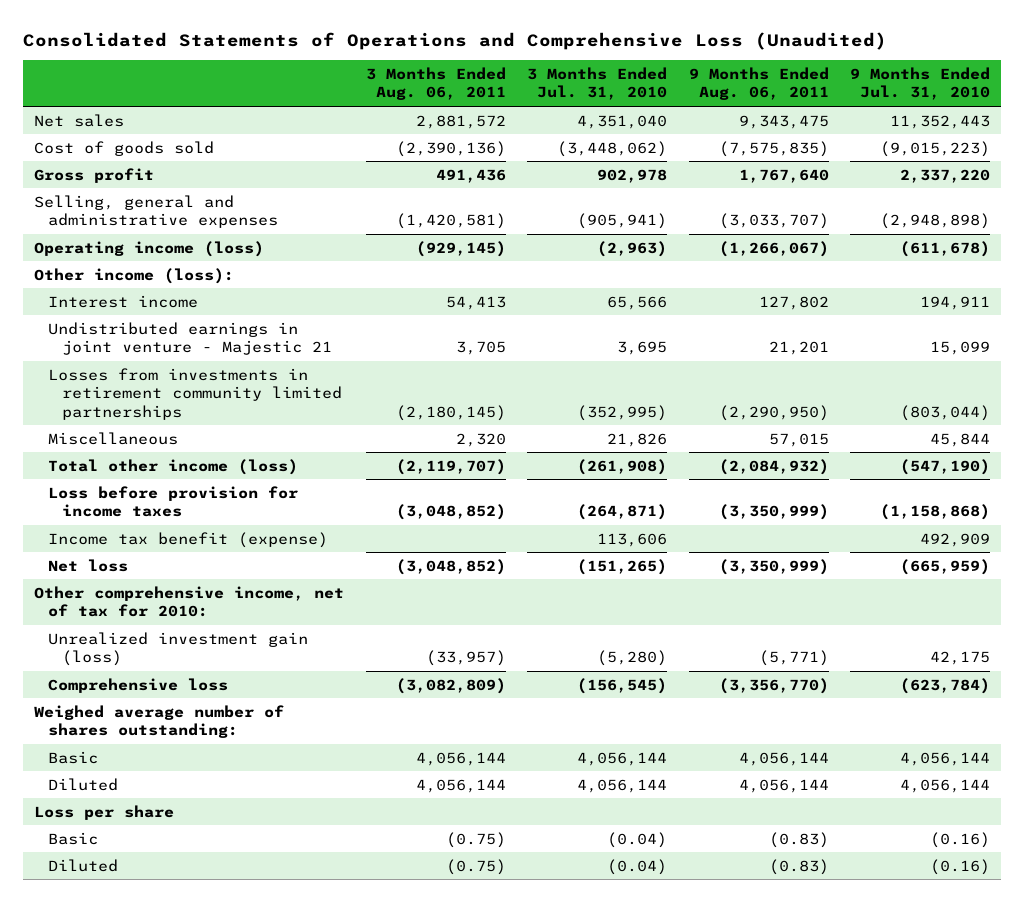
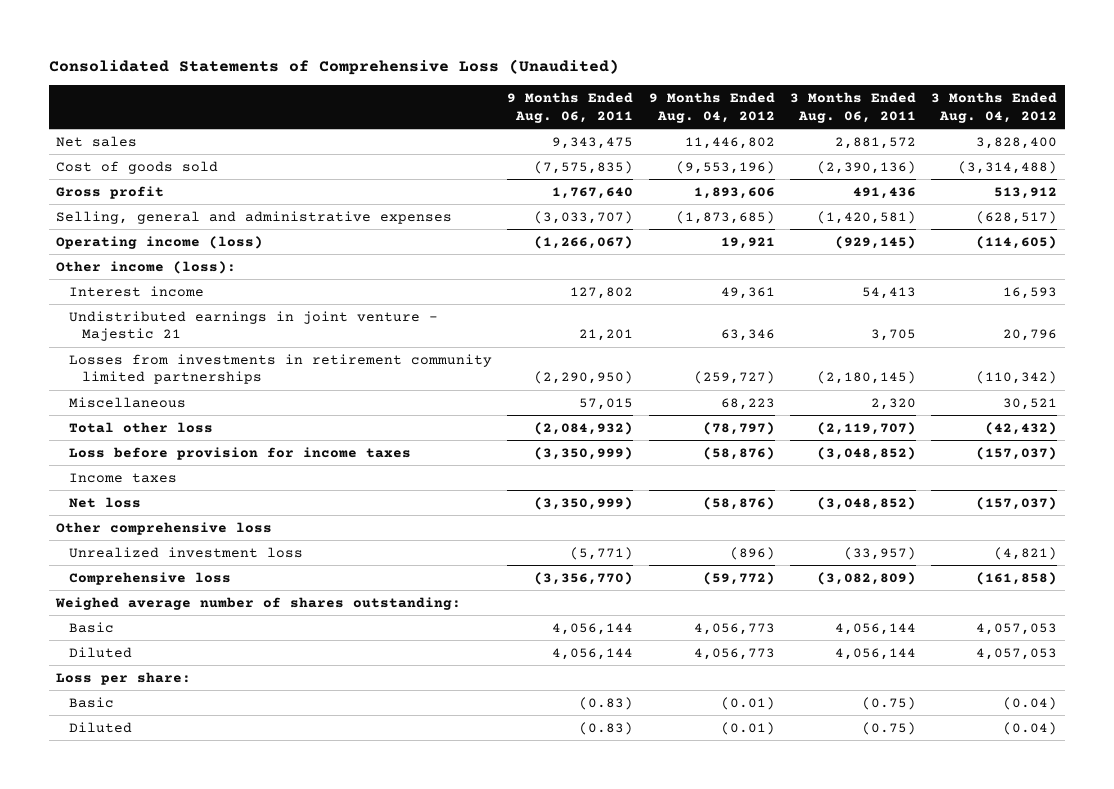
- Consolidated Statements of Operations and Comprehensive Loss (Unaudited)
+ Consolidated Statements of Comprehensive Loss (Unaudited)
- | 3 Months Ended Aug. 06, 2011 | 3 Months Ended Jul. 31, 2010 | 9 Months Ended Aug. 06, 2011 | 9 Months Ended Jul. 31, 2010
+ | 9 Months Ended Aug. 06, 2011 | 9 Months Ended Aug. 04, 2012 | 3 Months Ended Aug. 06, 2011 | 3 Months Ended Aug. 04, 2012
- Total other income (loss) | (2,119,707) | (261,908) | (2,084,932) | (547,190)
+ Total other loss | (2,084,932) | (78,797) | (2,119,707) | (42,432)
- Income tax benefit (expense) | | 113,606 | | 492,909
+ Income taxes
- Other comprehensive income, net of tax for 2010:
- Unrealized investment gain (loss) | (33,957) | (5,280) | (5,771) | 42,175
+ Other comprehensive loss
+ Unrealized investment loss | (5,771) | (896) | (33,957) | (4,821)
- Loss per share
+ Loss per share:

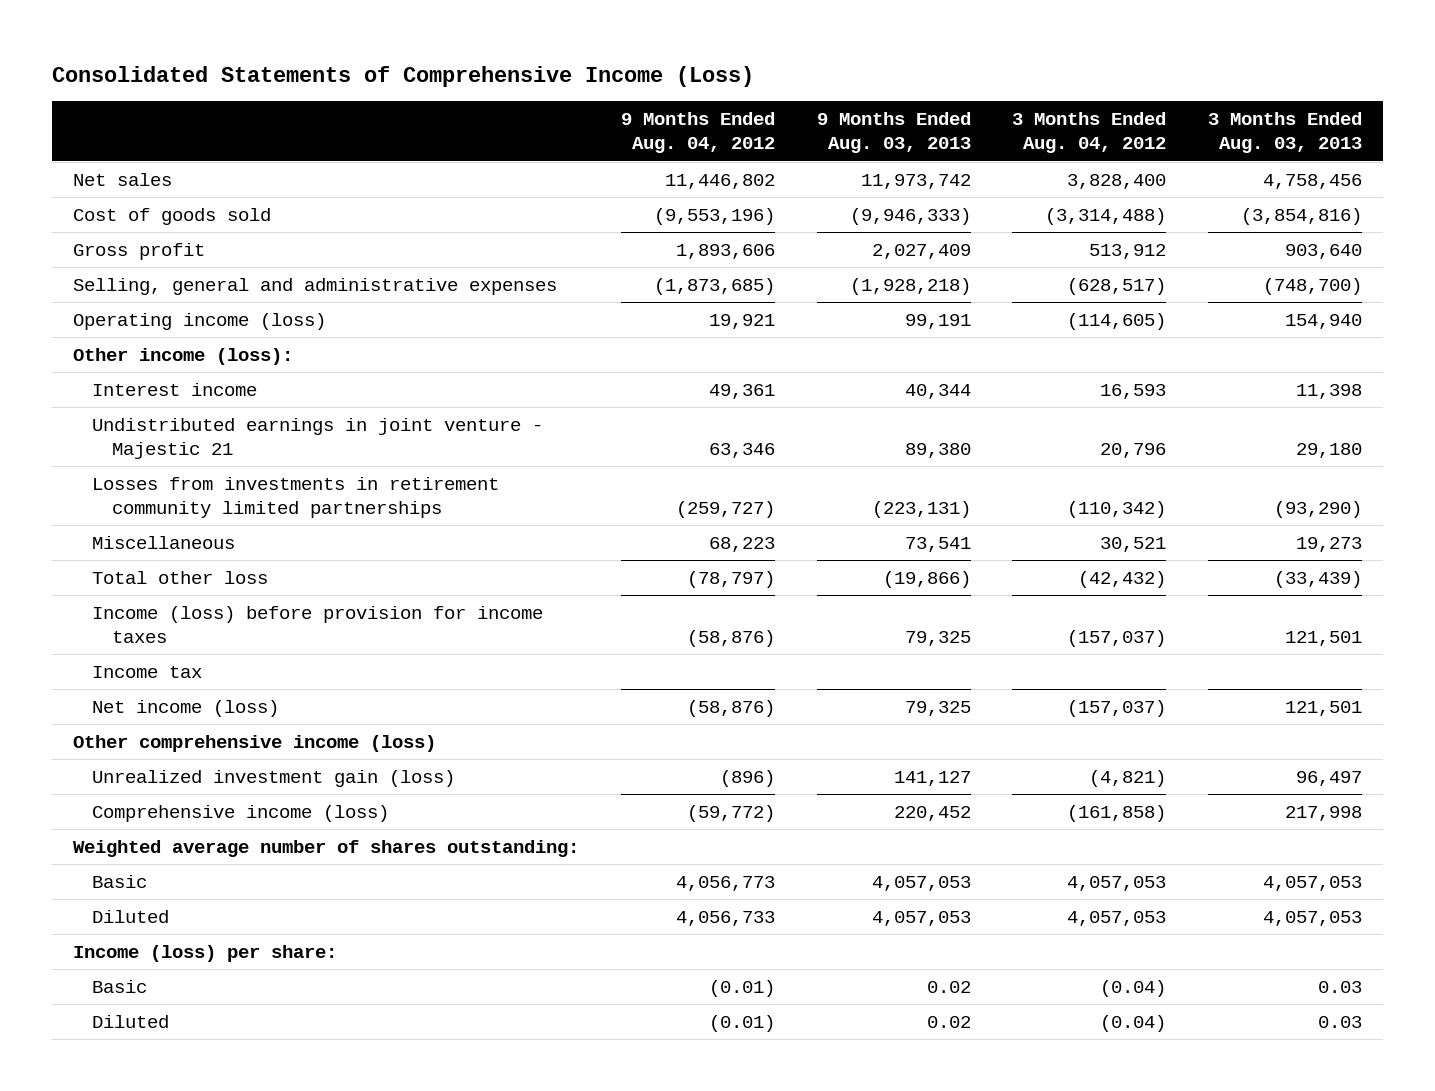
- Consolidated Statements of Comprehensive Loss (Unaudited)
+ Consolidated Statements of Comprehensive Income (Loss)
- | 9 Months Ended Aug. 06, 2011 | 9 Months Ended Aug. 04, 2012 | 3 Months Ended Aug. 06, 2011 | 3 Months Ended Aug. 04, 2012
+ | 9 Months Ended Aug. 04, 2012 | 9 Months Ended Aug. 03, 2013 | 3 Months Ended Aug. 04, 2012 | 3 Months Ended Aug. 03, 2013
- Loss before provision for income taxes | (3,350,999) | (58,876) | (3,048,852) | (157,037)
- Income taxes
- Net loss | (3,350,999) | (58,876) | (3,048,852) | (157,037)
- Other comprehensive loss
- Unrealized investment loss | (5,771) | (896) | (33,957) | (4,821)
- Comprehensive loss | (3,356,770) | (59,772) | (3,082,809) | (161,858)
- Weighed average number of shares outstanding:
+ Income (loss) before provision for income taxes | (58,876) | 79,325 | (157,037) | 121,501
+ Income tax
+ Net income (loss) | (58,876) | 79,325 | (157,037) | 121,501
+ Other comprehensive income (loss)
+ Unrealized investment gain (loss) | (896) | 141,127 | (4,821) | 96,497
+ Comprehensive income (loss) | (59,772) | 220,452 | (161,858) | 217,998
+ Weighted average number of shares outstanding:
- Diluted | 4,056,144 | 4,056,773 | 4,056,144 | 4,057,053
- Loss per share:
+ Diluted | 4,056,733 | 4,057,053 | 4,057,053 | 4,057,053
+ Income (loss) per share:

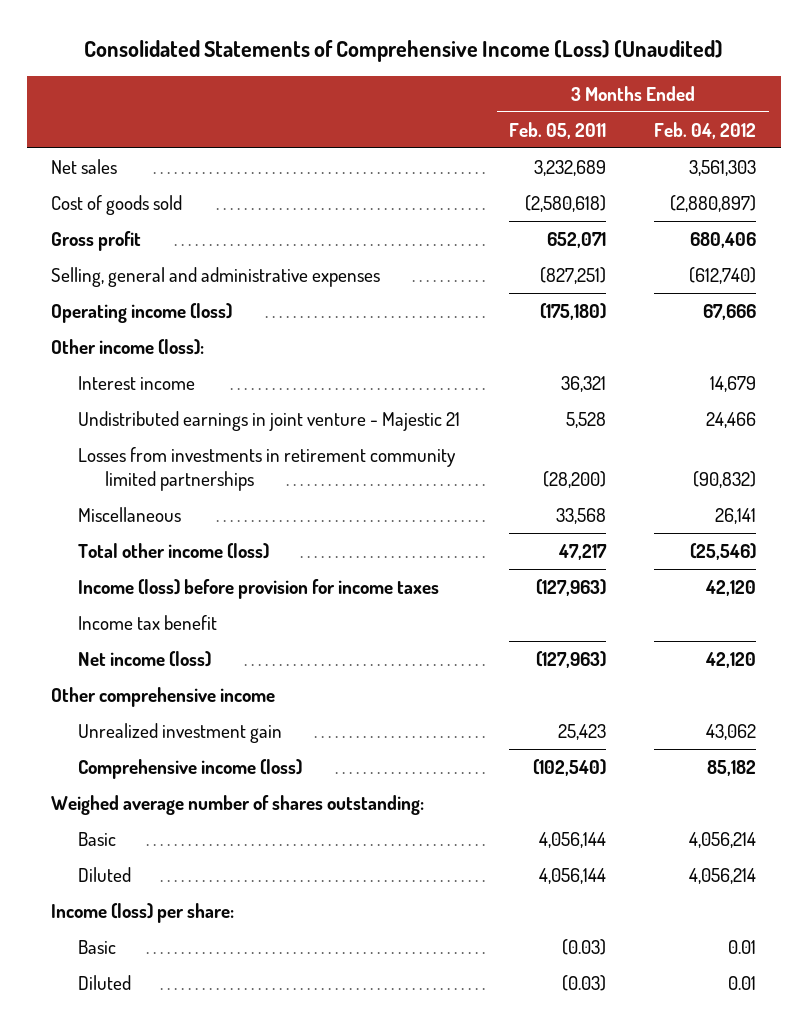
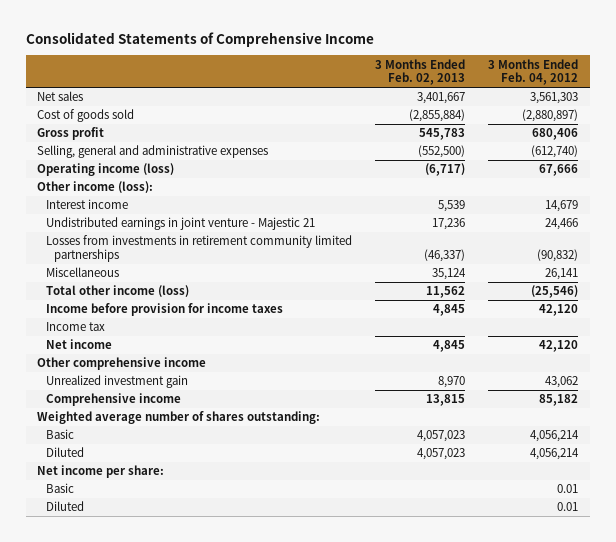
- Consolidated Statements of Comprehensive Income (Loss) (Unaudited)
+ Consolidated Statements of Comprehensive Income
- | 3 Months Ended Feb. 05, 2011 | 3 Months Ended Feb. 04, 2012
+ | 3 Months Ended Feb. 02, 2013 | 3 Months Ended Feb. 04, 2012
- Income (loss) before provision for income taxes | (127,963) | 42,120
- Income tax benefit
- Net income (loss) | (127,963) | 42,120
+ Income before provision for income taxes | 4,845 | 42,120
+ Income tax
+ Net income | 4,845 | 42,120
- Comprehensive income (loss) | (102,540) | 85,182
- Weighed average number of shares outstanding:
+ Comprehensive income | 13,815 | 85,182
+ Weighted average number of shares outstanding:
- Income (loss) per share:
+ Net income per share:

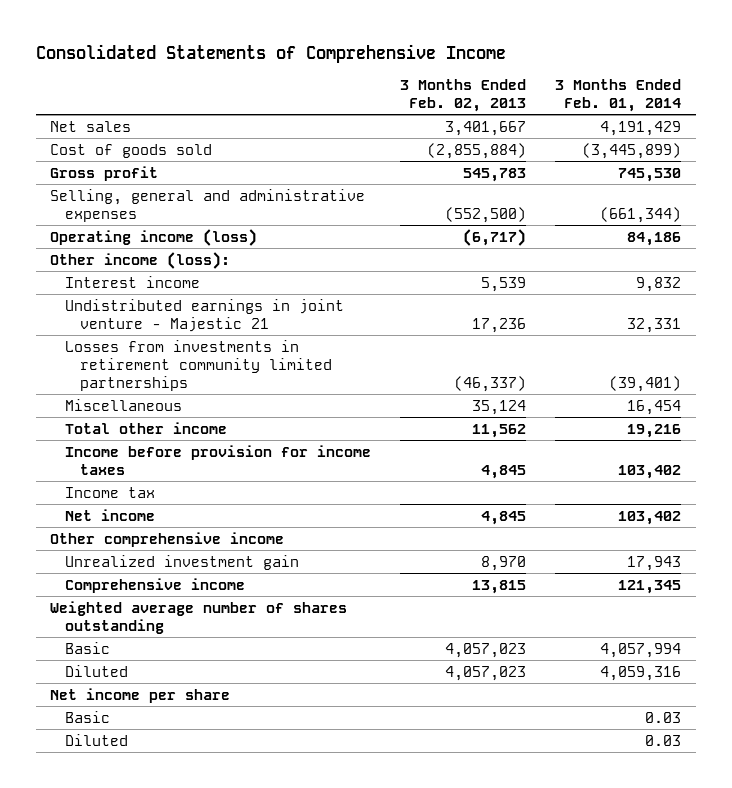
- | 3 Months Ended Feb. 02, 2013 | 3 Months Ended Feb. 04, 2012
+ | 3 Months Ended Feb. 02, 2013 | 3 Months Ended Feb. 01, 2014
- Total other income (loss) | 11,562 | (25,546)
+ Total other income | 11,562 | 19,216
- Weighted average number of shares outstanding:
+ Weighted average number of shares outstanding
- Net income per share:
+ Net income per share

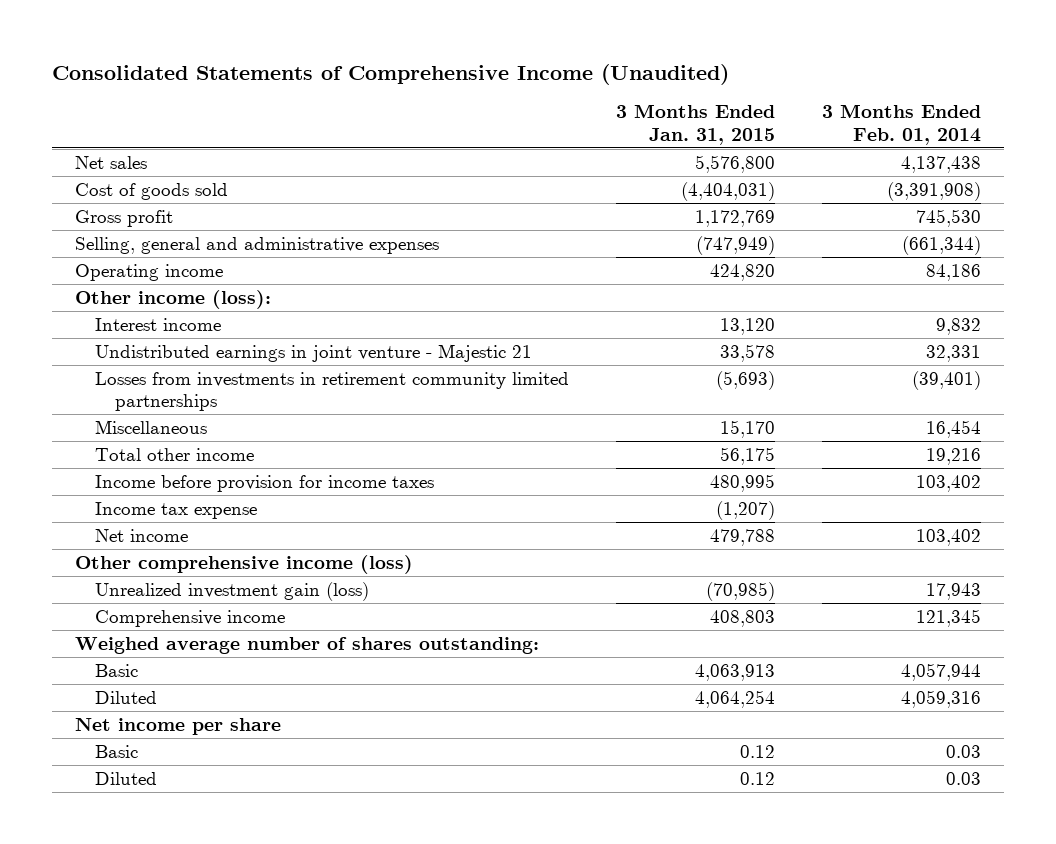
- Consolidated Statements of Comprehensive Income
+ Consolidated Statements of Comprehensive Income (Unaudited)
- | 3 Months Ended Feb. 02, 2013 | 3 Months Ended Feb. 01, 2014
+ | 3 Months Ended Jan. 31, 2015 | 3 Months Ended Feb. 01, 2014
- Net sales | 3,401,667 | 4,191,429
- Cost of goods sold | (2,855,884) | (3,445,899)
+ Net sales | 5,576,800 | 4,137,438
+ Cost of goods sold | (4,404,031) | (3,391,908)
- Operating income (loss) | (6,717) | 84,186
+ Operating income | 424,820 | 84,186
- Income tax
+ Income tax expense | (1,207) |
- Other comprehensive income
- Unrealized investment gain | 8,970 | 17,943
+ Other comprehensive income (loss)
+ Unrealized investment gain (loss) | (70,985) | 17,943
- Weighted average number of shares outstanding
- Basic | 4,057,023 | 4,057,994
+ Weighed average number of shares outstanding:
+ Basic | 4,063,913 | 4,057,944

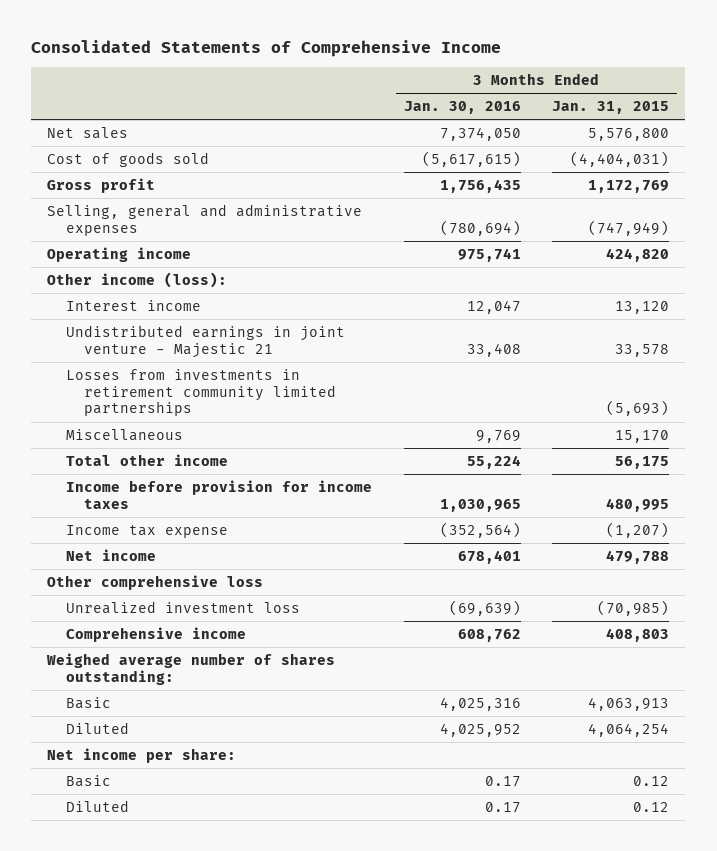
- Consolidated Statements of Comprehensive Income (Unaudited)
+ Consolidated Statements of Comprehensive Income
- | 3 Months Ended Jan. 31, 2015 | 3 Months Ended Feb. 01, 2014
+ | 3 Months Ended Jan. 30, 2016 | 3 Months Ended Jan. 31, 2015
- Other comprehensive income (loss)
- Unrealized investment gain (loss) | (70,985) | 17,943
+ Other comprehensive loss
+ Unrealized investment loss | (69,639) | (70,985)
- Net income per share
+ Net income per share:

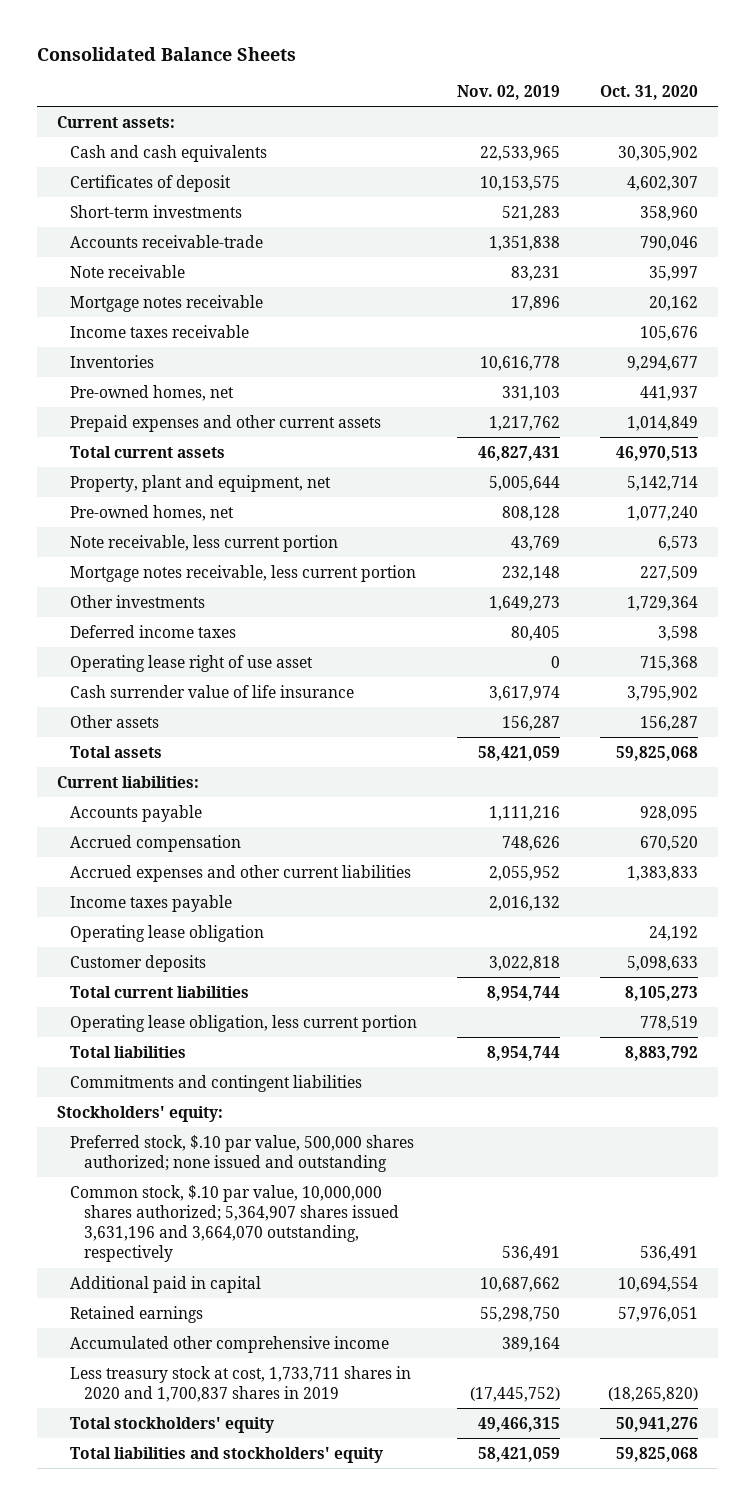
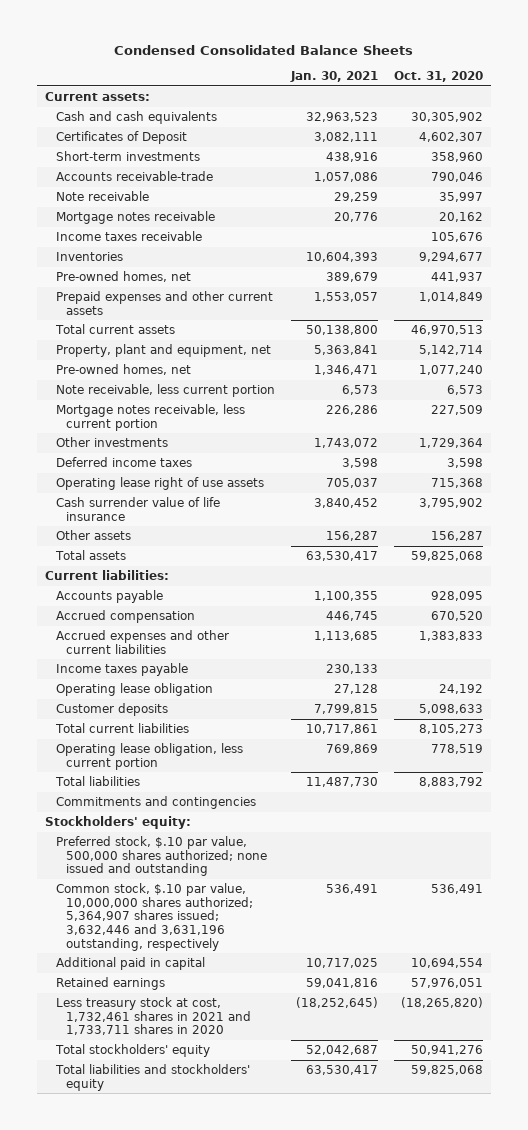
- Consolidated Balance Sheets
+ Condensed Consolidated Balance Sheets
- | Nov. 02, 2019 | Oct. 31, 2020
+ | Jan. 30, 2021 | Oct. 31, 2020
- Certificates of deposit | 10,153,575 | 4,602,307
+ Certificates of Deposit | 3,082,111 | 4,602,307
- Operating lease right of use asset | 0 | 715,368
+ Operating lease right of use assets | 705,037 | 715,368
- Commitments and contingent liabilities
+ Commitments and contingencies
- Common stock, $.10 par value, 10,000,000 shares authorized; 5,364,907 shares issued 3,631,196 and 3,664,070 outstanding, respectively | 536,491 | 536,491
+ Common stock, $.10 par value, 10,000,000 shares authorized; 5,364,907 shares issued; 3,632,446 and 3,631,196 outstanding, respectively | 536,491 | 536,491
- Accumulated other comprehensive income | 389,164 |
- Less treasury stock at cost, 1,733,711 shares in 2020 and 1,700,837 shares in 2019 | (17,445,752) | (18,265,820)
+ Less treasury stock at cost, 1,732,461 shares in 2021 and 1,733,711 shares in 2020 | (18,252,645) | (18,265,820)

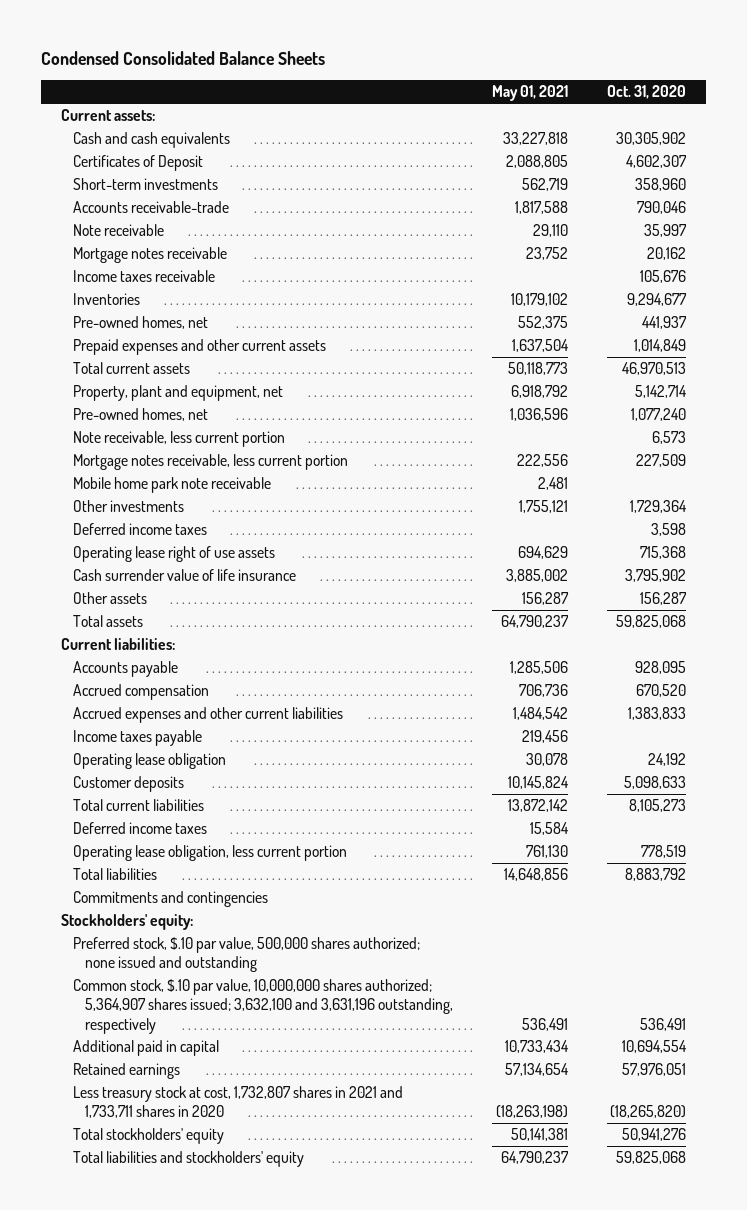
- | Jan. 30, 2021 | Oct. 31, 2020
+ | May 01, 2021 | Oct. 31, 2020
+ Mobile home park note receivable | 2,481 |
+ Deferred income taxes | 15,584 |
- Common stock, $.10 par value, 10,000,000 shares authorized; 5,364,907 shares issued; 3,632,446 and 3,631,196 outstanding, respectively | 536,491 | 536,491
+ Common stock, $.10 par value, 10,000,000 shares authorized; 5,364,907 shares issued; 3,632,100 and 3,631,196 outstanding, respectively | 536,491 | 536,491
- Less treasury stock at cost, 1,732,461 shares in 2021 and 1,733,711 shares in 2020 | (18,252,645) | (18,265,820)
+ Less treasury stock at cost, 1,732,807 shares in 2021 and 1,733,711 shares in 2020 | (18,263,198) | (18,265,820)

